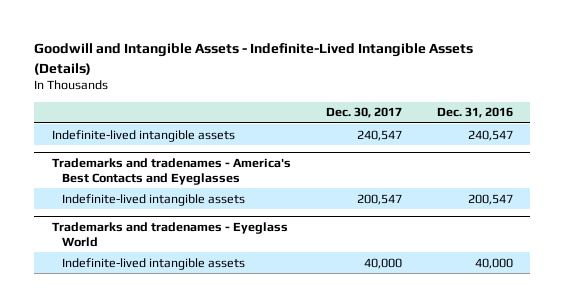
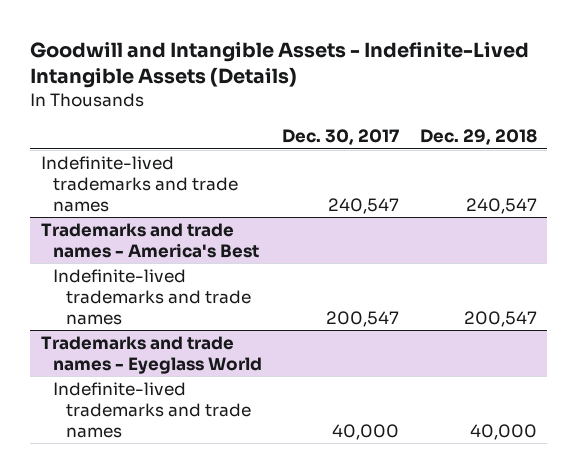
- | Dec. 30, 2017 | Dec. 31, 2016
+ | Dec. 30, 2017 | Dec. 29, 2018
- Indefinite-lived intangible assets | 240,547 | 240,547
- Trademarks and tradenames - America's Best Contacts and Eyeglasses
- Indefinite-lived intangible assets | 200,547 | 200,547
- Trademarks and tradenames - Eyeglass World
- Indefinite-lived intangible assets | 40,000 | 40,000
+ Indefinite-lived trademarks and trade names | 240,547 | 240,547
+ Trademarks and trade names - America's Best
+ Indefinite-lived trademarks and trade names | 200,547 | 200,547
+ Trademarks and trade names - Eyeglass World
+ Indefinite-lived trademarks and trade names | 40,000 | 40,000

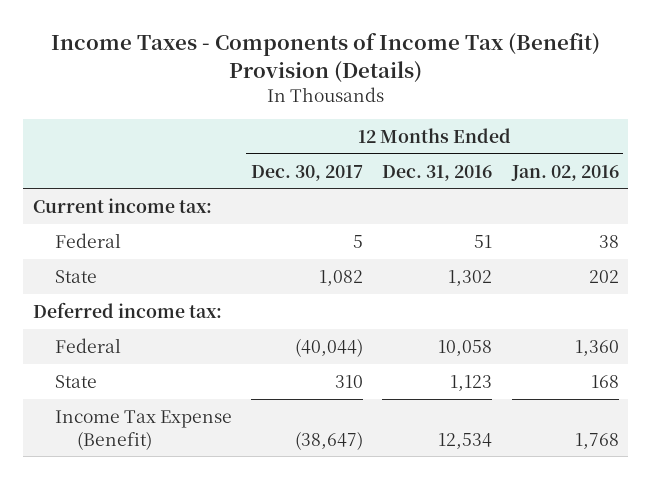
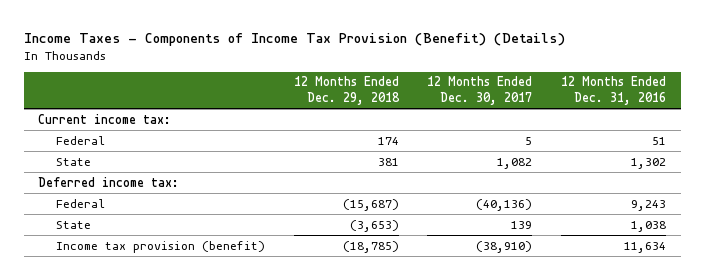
- Income Taxes - Components of Income Tax (Benefit) Provision (Details)
+ Income Taxes - Components of Income Tax Provision (Benefit) (Details)
- | 12 Months Ended Dec. 30, 2017 | 12 Months Ended Dec. 31, 2016 | 12 Months Ended Jan. 02, 2016
+ | 12 Months Ended Dec. 29, 2018 | 12 Months Ended Dec. 30, 2017 | 12 Months Ended Dec. 31, 2016
- Federal | (40,044) | 10,058 | 1,360
- State | 310 | 1,123 | 168
- Income Tax Expense (Benefit) | (38,647) | 12,534 | 1,768
+ Federal | (15,687) | (40,136) | 9,243
+ State | (3,653) | 139 | 1,038
+ Income tax provision (benefit) | (18,785) | (38,910) | 11,634

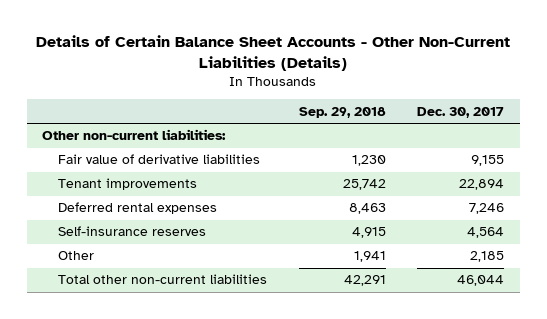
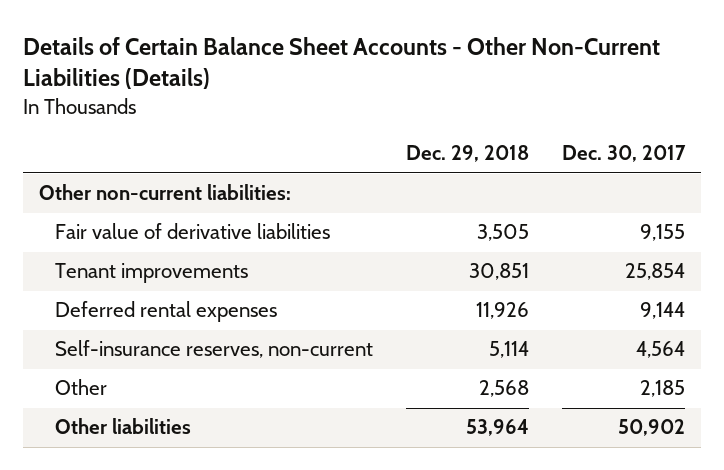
- | Sep. 29, 2018 | Dec. 30, 2017
+ | Dec. 29, 2018 | Dec. 30, 2017
- Tenant improvements | 25,742 | 22,894
- Deferred rental expenses | 8,463 | 7,246
- Self-insurance reserves | 4,915 | 4,564
+ Tenant improvements | 30,851 | 25,854
+ Deferred rental expenses | 11,926 | 9,144
+ Self-insurance reserves, non-current | 5,114 | 4,564
- Total other non-current liabilities | 42,291 | 46,044
+ Other liabilities | 53,964 | 50,902

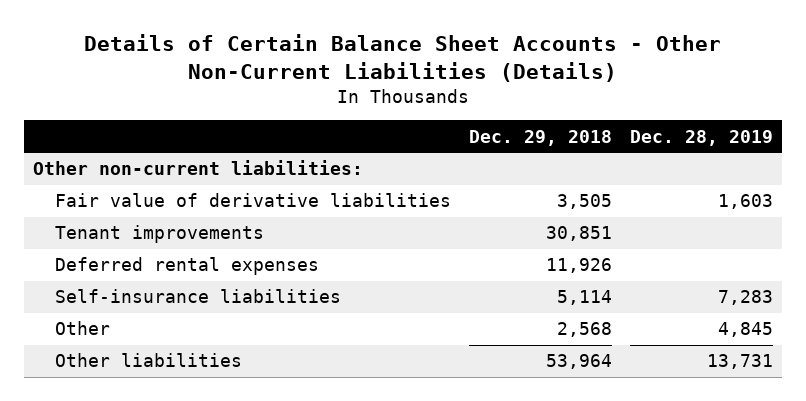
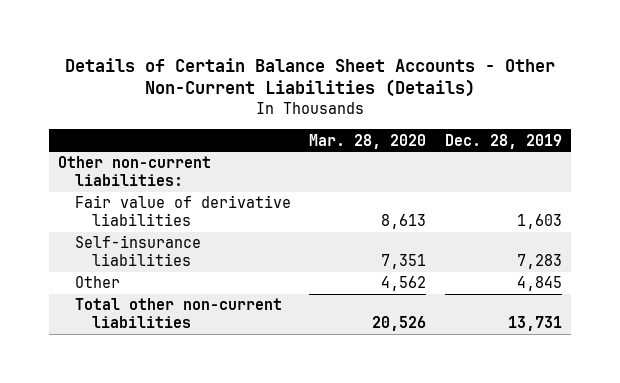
- | Dec. 29, 2018 | Dec. 28, 2019
+ | Mar. 28, 2020 | Dec. 28, 2019
- Tenant improvements | 30,851 |
- Deferred rental expenses | 11,926 |
- Other liabilities | 53,964 | 13,731
+ Total other non-current liabilities | 20,526 | 13,731

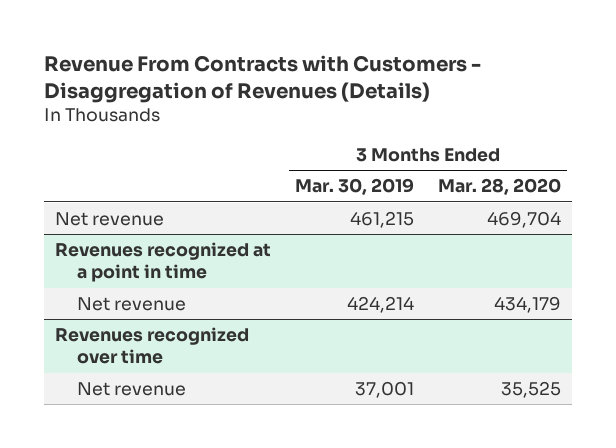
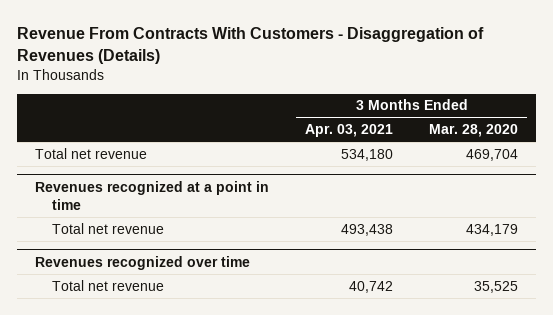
- Revenue From Contracts with Customers - Disaggregation of Revenues (Details)
+ Revenue From Contracts With Customers - Disaggregation of Revenues (Details)
- | 3 Months Ended Mar. 30, 2019 | 3 Months Ended Mar. 28, 2020
+ | 3 Months Ended Apr. 03, 2021 | 3 Months Ended Mar. 28, 2020
- Net revenue | 461,215 | 469,704
+ Total net revenue | 534,180 | 469,704
@ Revenues recognized at a point in time
- Net revenue | 424,214 | 434,179
+ Total net revenue | 493,438 | 434,179
@ Revenues recognized over time
- Net revenue | 37,001 | 35,525
+ Total net revenue | 40,742 | 35,525

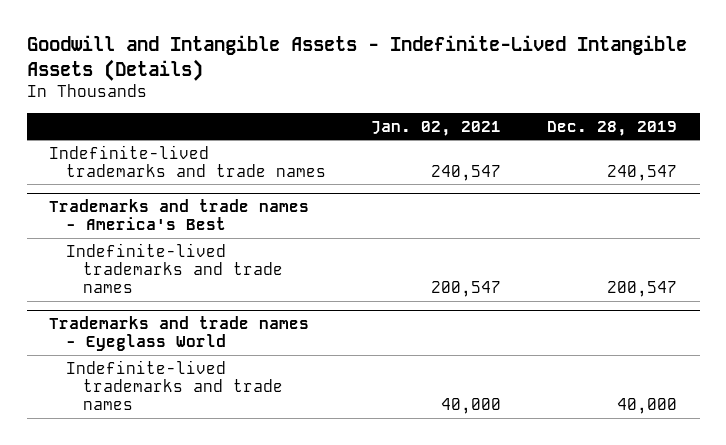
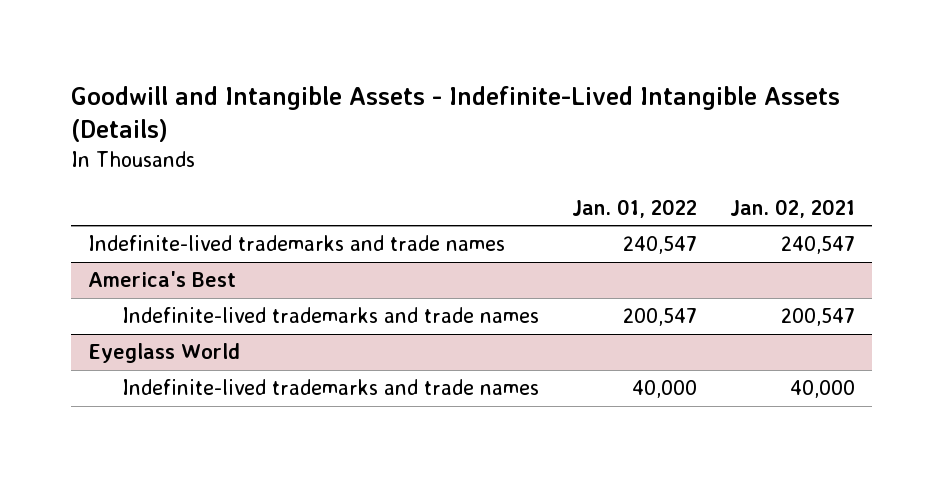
- | Jan. 02, 2021 | Dec. 28, 2019
+ | Jan. 01, 2022 | Jan. 02, 2021
- Trademarks and trade names - America's Best
+ America's Best
- Trademarks and trade names - Eyeglass World
+ Eyeglass World

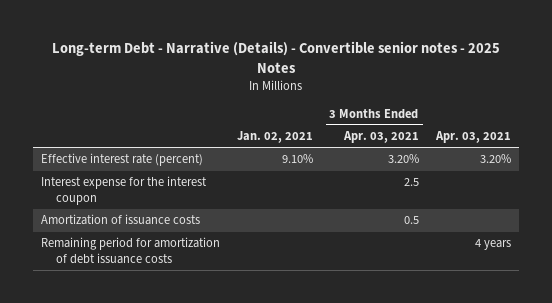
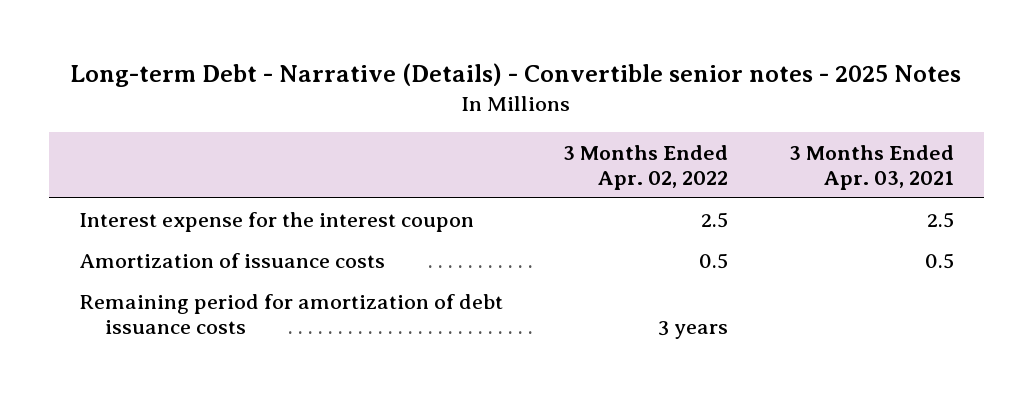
- | Jan. 02, 2021 | 3 Months Ended Apr. 03, 2021 | Apr. 03, 2021
+ | 3 Months Ended Apr. 02, 2022 | 3 Months Ended Apr. 03, 2021
- Effective interest rate (percent) | 9.10% | 3.20% | 3.20%

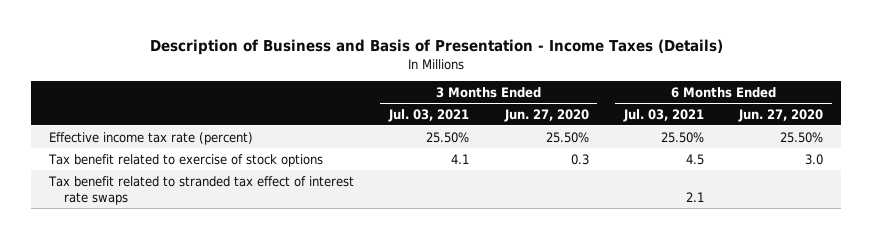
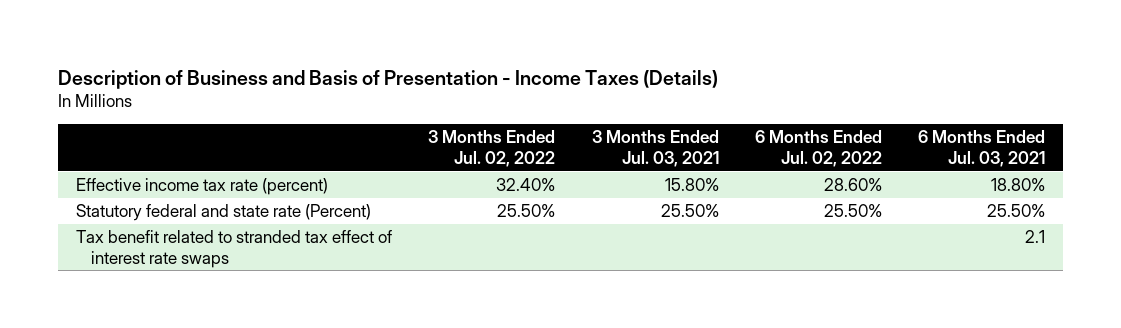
- | 3 Months Ended Jul. 03, 2021 | 3 Months Ended Jun. 27, 2020 | 6 Months Ended Jul. 03, 2021 | 6 Months Ended Jun. 27, 2020
+ | 3 Months Ended Jul. 02, 2022 | 3 Months Ended Jul. 03, 2021 | 6 Months Ended Jul. 02, 2022 | 6 Months Ended Jul. 03, 2021
- Effective income tax rate (percent) | 25.50% | 25.50% | 25.50% | 25.50%
- Tax benefit related to exercise of stock options | 4.1 | 0.3 | 4.5 | 3.0
+ Effective income tax rate (percent) | 32.40% | 15.80% | 28.60% | 18.80%
+ Statutory federal and state rate (Percent) | 25.50% | 25.50% | 25.50% | 25.50%

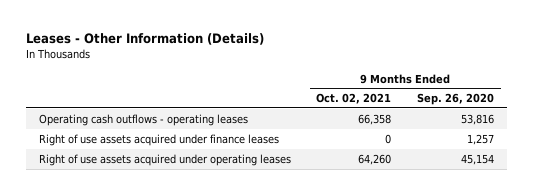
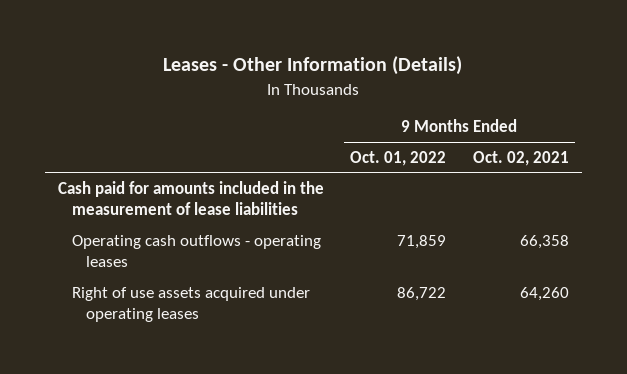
- | 9 Months Ended Oct. 02, 2021 | 9 Months Ended Sep. 26, 2020
+ | 9 Months Ended Oct. 01, 2022 | 9 Months Ended Oct. 02, 2021
+ Cash paid for amounts included in the measurement of lease liabilities
- Right of use assets acquired under finance leases | 0 | 1,257

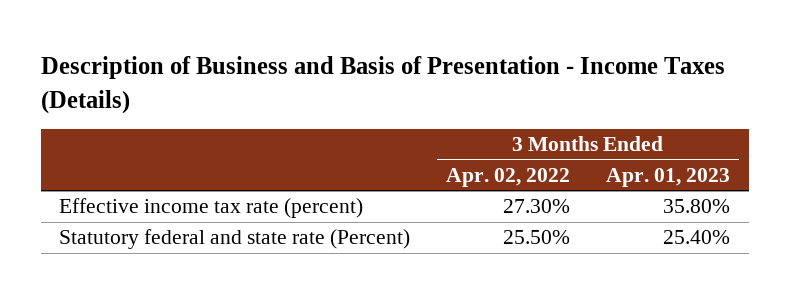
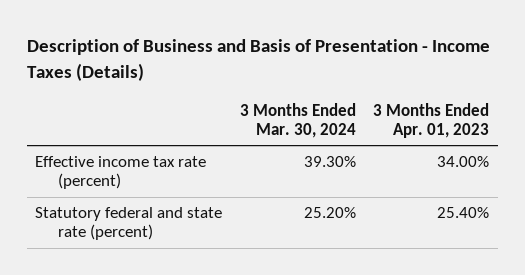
- | 3 Months Ended Apr. 02, 2022 | 3 Months Ended Apr. 01, 2023
+ | 3 Months Ended Mar. 30, 2024 | 3 Months Ended Apr. 01, 2023
- Effective income tax rate (percent) | 27.30% | 35.80%
- Statutory federal and state rate (Percent) | 25.50% | 25.40%
+ Effective income tax rate (percent) | 39.30% | 34.00%
+ Statutory federal and state rate (percent) | 25.20% | 25.40%

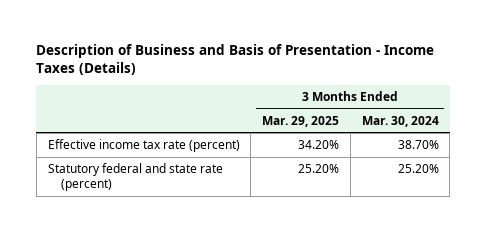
- | 3 Months Ended Mar. 30, 2024 | 3 Months Ended Apr. 01, 2023
+ | 3 Months Ended Mar. 29, 2025 | 3 Months Ended Mar. 30, 2024
- Effective income tax rate (percent) | 39.30% | 34.00%
+ Effective income tax rate (percent) | 34.20% | 38.70%

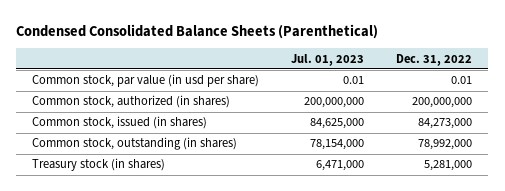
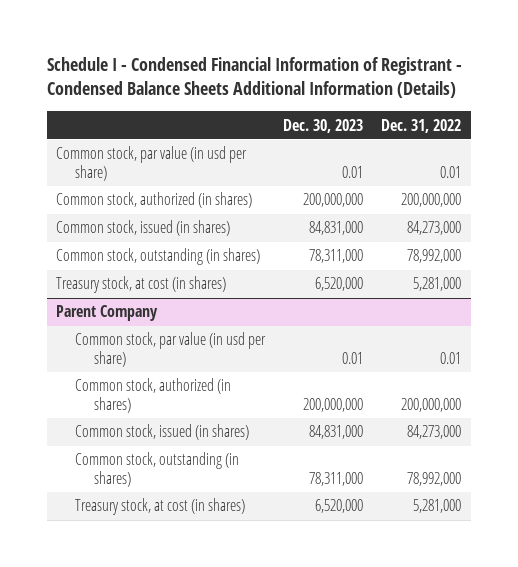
- Condensed Consolidated Balance Sheets (Parenthetical)
+ Schedule I - Condensed Financial Information of Registrant - Condensed Balance Sheets Additional Information (Details)
- | Jul. 01, 2023 | Dec. 31, 2022
+ | Dec. 30, 2023 | Dec. 31, 2022
- Treasury stock (in shares) | 6,471,000 | 5,281,000
+ Treasury stock, at cost (in shares) | 6,520,000 | 5,281,000
+ Parent Company
+ Common stock, par value (in usd per share) | 0.01 | 0.01
+ Common stock, authorized (in shares) | 200,000,000 | 200,000,000
+ Common stock, issued (in shares) | 84,831,000 | 84,273,000
+ Common stock, outstanding (in shares) | 78,311,000 | 78,992,000
+ Treasury stock, at cost (in shares) | 6,520,000 | 5,281,000

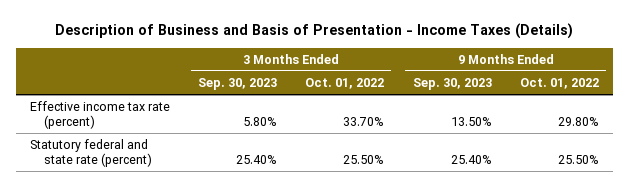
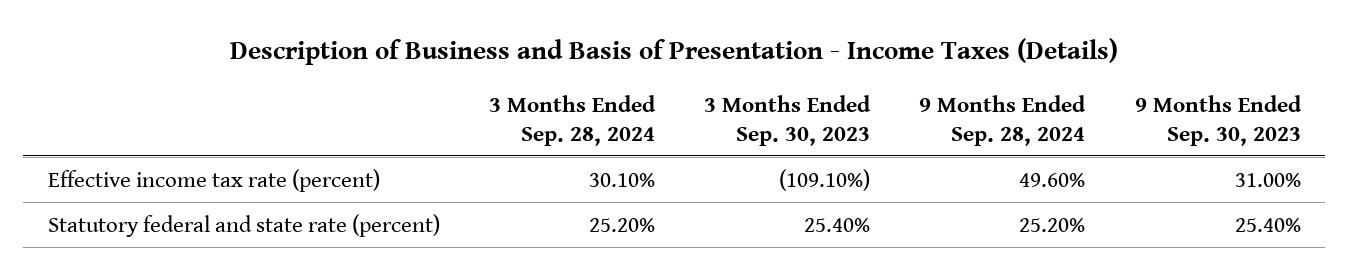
- | 3 Months Ended Sep. 30, 2023 | 3 Months Ended Oct. 01, 2022 | 9 Months Ended Sep. 30, 2023 | 9 Months Ended Oct. 01, 2022
+ | 3 Months Ended Sep. 28, 2024 | 3 Months Ended Sep. 30, 2023 | 9 Months Ended Sep. 28, 2024 | 9 Months Ended Sep. 30, 2023
- Effective income tax rate (percent) | 5.80% | 33.70% | 13.50% | 29.80%
+ Effective income tax rate (percent) | 30.10% | (109.10%) | 49.60% | 31.00%

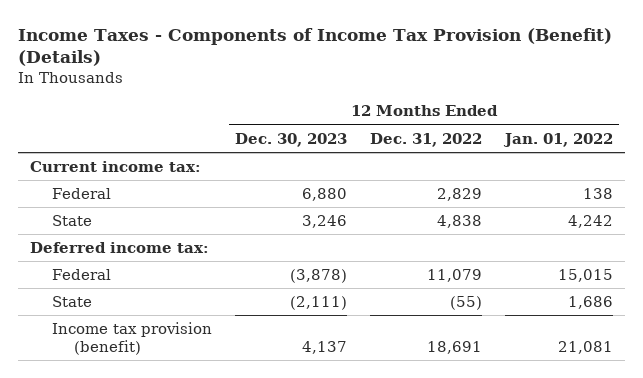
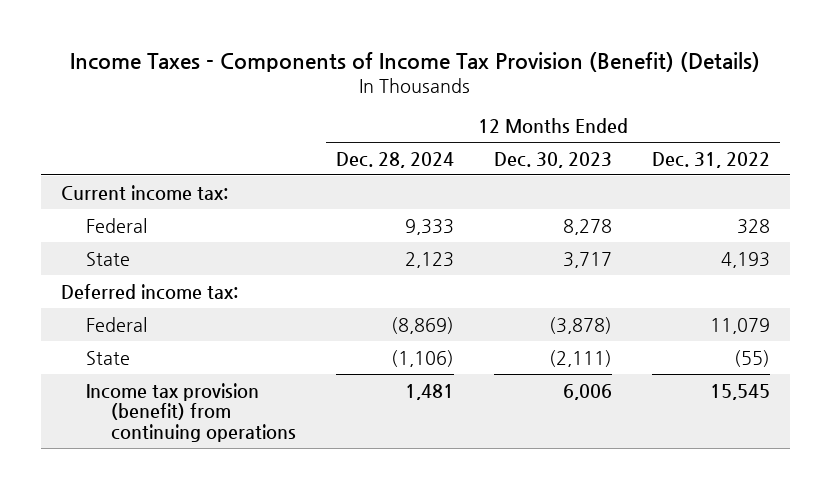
- | 12 Months Ended Dec. 30, 2023 | 12 Months Ended Dec. 31, 2022 | 12 Months Ended Jan. 01, 2022
+ | 12 Months Ended Dec. 28, 2024 | 12 Months Ended Dec. 30, 2023 | 12 Months Ended Dec. 31, 2022
- Federal | 6,880 | 2,829 | 138
- State | 3,246 | 4,838 | 4,242
+ Federal | 9,333 | 8,278 | 328
+ State | 2,123 | 3,717 | 4,193
- Income tax provision (benefit) | 4,137 | 18,691 | 21,081
+ Income tax provision (benefit) from continuing operations | 1,481 | 6,006 | 15,545

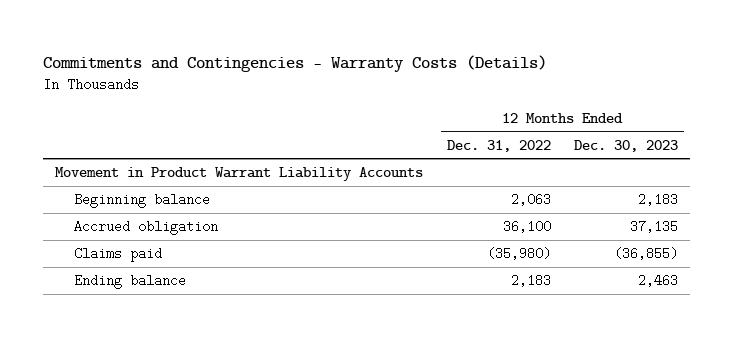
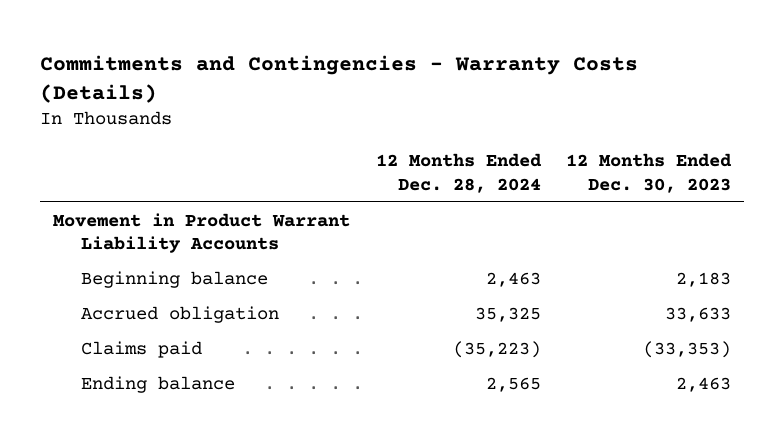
- | 12 Months Ended Dec. 31, 2022 | 12 Months Ended Dec. 30, 2023
+ | 12 Months Ended Dec. 28, 2024 | 12 Months Ended Dec. 30, 2023
- Accrued obligation | 36,100 | 37,135
- Claims paid | (35,980) | (36,855)
+ Accrued obligation | 35,325 | 33,633
+ Claims paid | (35,223) | (33,353)

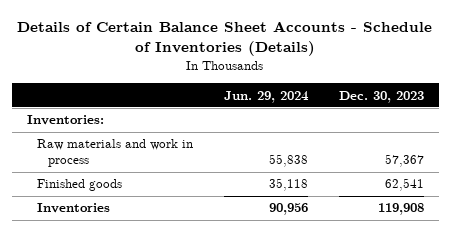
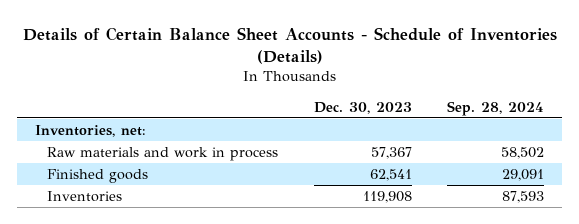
- | Jun. 29, 2024 | Dec. 30, 2023
+ | Dec. 30, 2023 | Sep. 28, 2024
- Inventories:
+ Inventories, net:

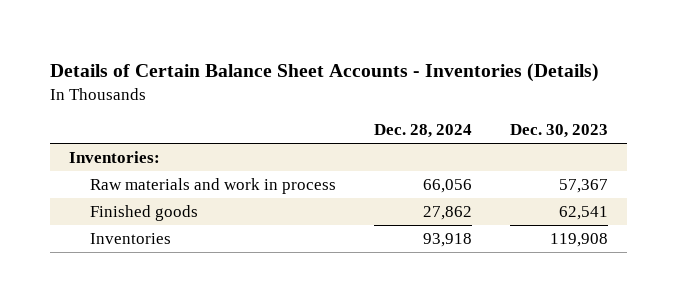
- Details of Certain Balance Sheet Accounts - Schedule of Inventories (Details)
+ Details of Certain Balance Sheet Accounts - Inventories (Details)
- | Dec. 30, 2023 | Sep. 28, 2024
+ | Dec. 28, 2024 | Dec. 30, 2023
- Inventories, net:
+ Inventories:

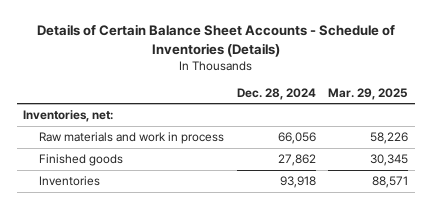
- Details of Certain Balance Sheet Accounts - Inventories (Details)
+ Details of Certain Balance Sheet Accounts - Schedule of Inventories (Details)
- | Dec. 28, 2024 | Dec. 30, 2023
+ | Dec. 28, 2024 | Mar. 29, 2025
- Inventories:
+ Inventories, net:

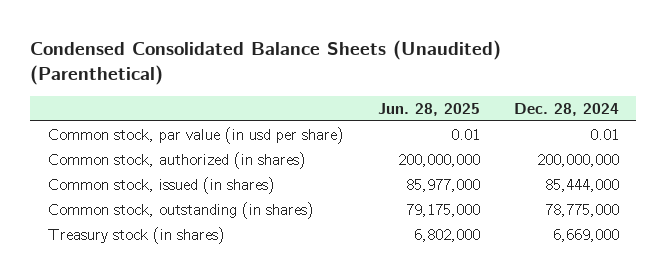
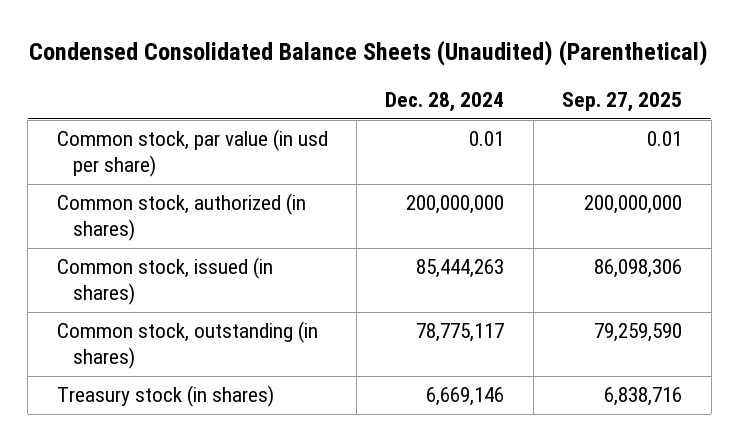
- | Jun. 28, 2025 | Dec. 28, 2024
+ | Dec. 28, 2024 | Sep. 27, 2025
- Common stock, issued (in shares) | 85,977,000 | 85,444,000
- Common stock, outstanding (in shares) | 79,175,000 | 78,775,000
- Treasury stock (in shares) | 6,802,000 | 6,669,000
+ Common stock, issued (in shares) | 85,444,263 | 86,098,306
+ Common stock, outstanding (in shares) | 78,775,117 | 79,259,590
+ Treasury stock (in shares) | 6,669,146 | 6,838,716

